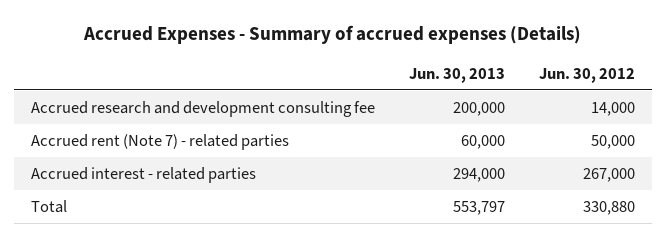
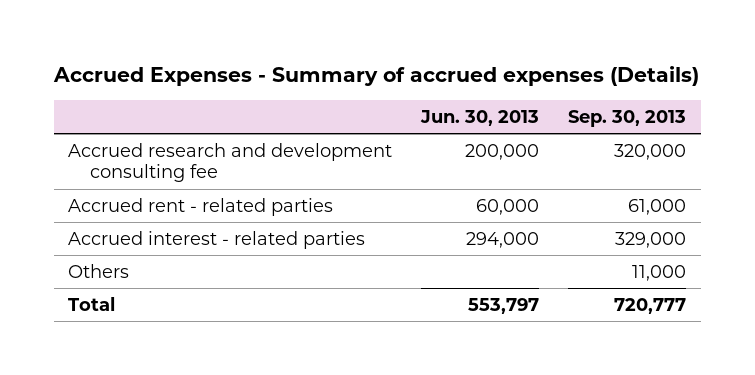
- | Jun. 30, 2013 | Jun. 30, 2012
+ | Jun. 30, 2013 | Sep. 30, 2013
- Accrued rent (Note 7) - related parties | 60,000 | 50,000
+ Accrued rent - related parties | 60,000 | 61,000
+ Others | | 11,000

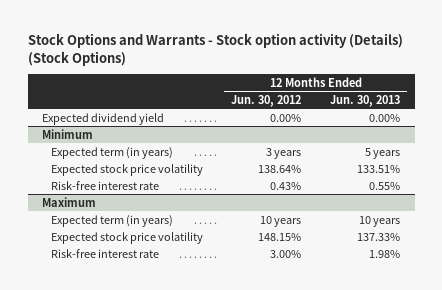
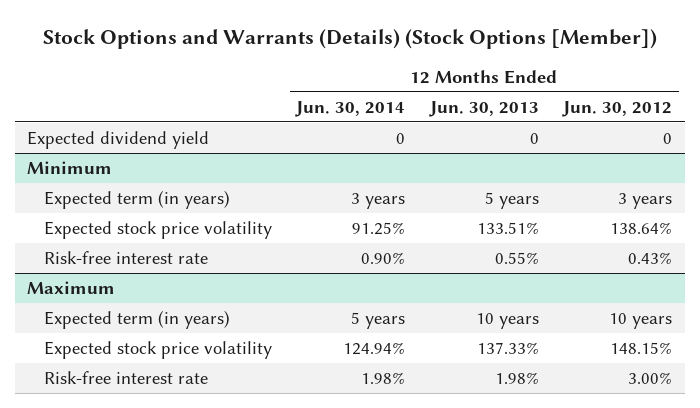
- Stock Options and Warrants - Stock option activity (Details) (Stock Options)
+ Stock Options and Warrants (Details) (Stock Options [Member])
- | 12 Months Ended Jun. 30, 2012 | 12 Months Ended Jun. 30, 2013
+ | 12 Months Ended Jun. 30, 2014 | 12 Months Ended Jun. 30, 2013 | 12 Months Ended Jun. 30, 2012
- Expected dividend yield | 0.00% | 0.00%
+ Expected dividend yield | 0 | 0 | 0

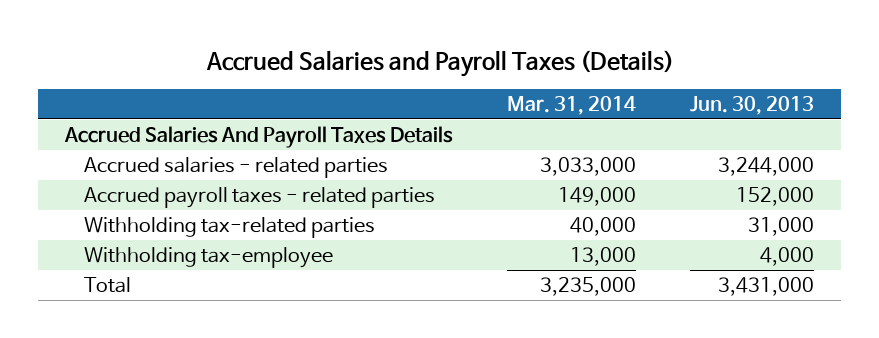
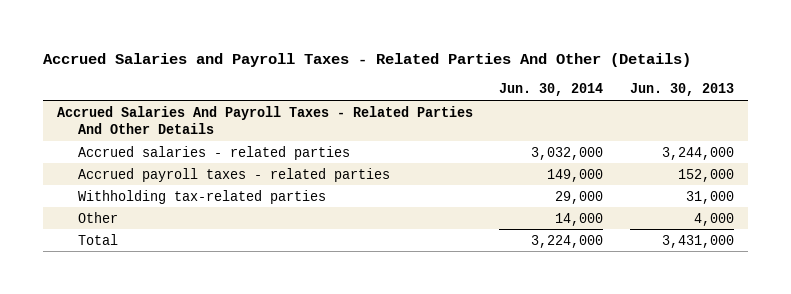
- Accrued Salaries and Payroll Taxes (Details)
+ Accrued Salaries and Payroll Taxes - Related Parties And Other (Details)
- | Mar. 31, 2014 | Jun. 30, 2013
+ | Jun. 30, 2014 | Jun. 30, 2013
- Accrued Salaries And Payroll Taxes Details
+ Accrued Salaries And Payroll Taxes - Related Parties And Other Details
- Withholding tax-employee | 13,000 | 4,000
+ Other | 14,000 | 4,000

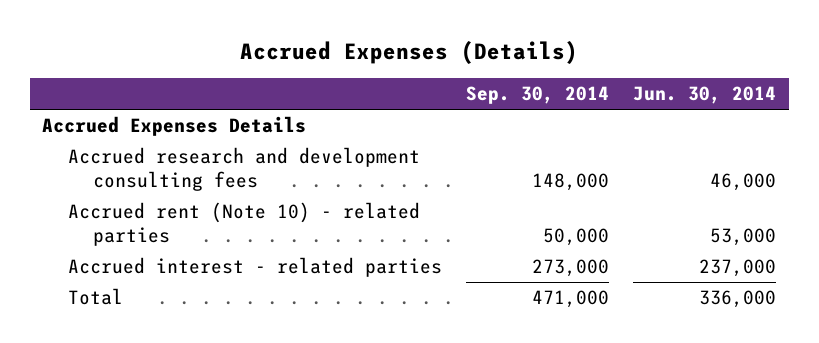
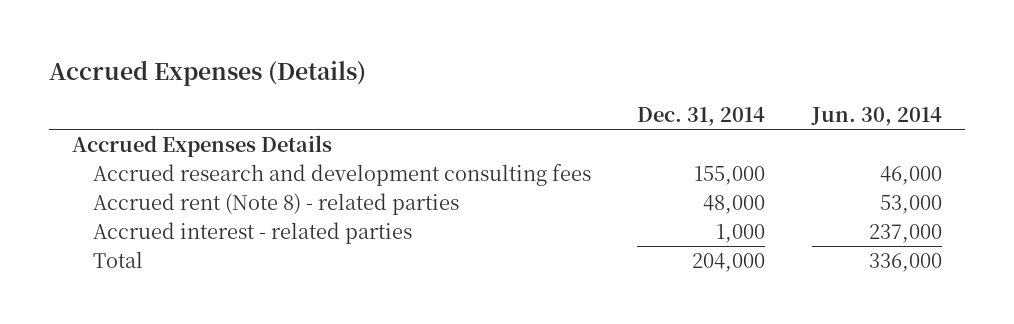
- | Sep. 30, 2014 | Jun. 30, 2014
+ | Dec. 31, 2014 | Jun. 30, 2014
- Accrued rent (Note 10) - related parties | 50,000 | 53,000
+ Accrued rent (Note 8) - related parties | 48,000 | 53,000

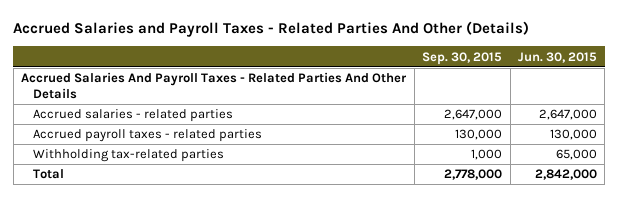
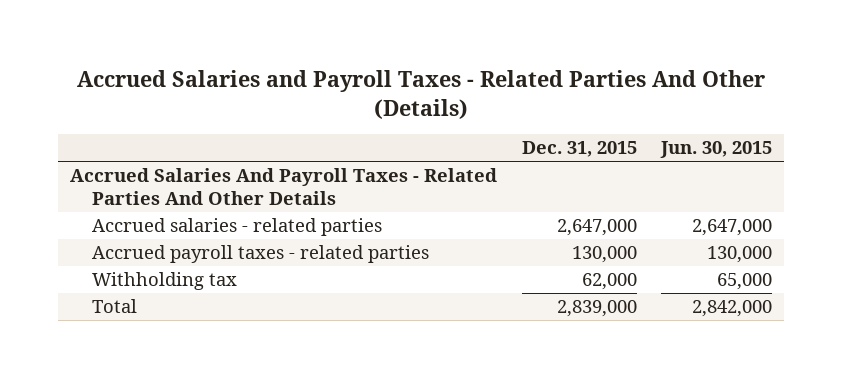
- | Sep. 30, 2015 | Jun. 30, 2015
+ | Dec. 31, 2015 | Jun. 30, 2015
- Withholding tax-related parties | 1,000 | 65,000
+ Withholding tax | 62,000 | 65,000

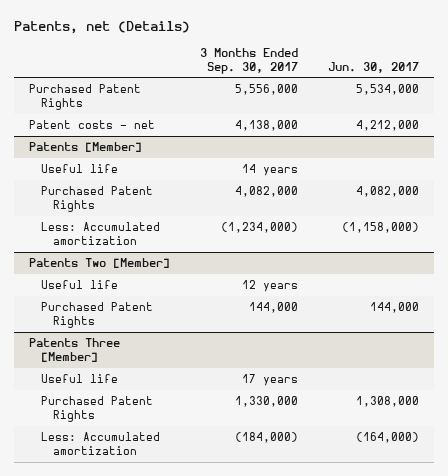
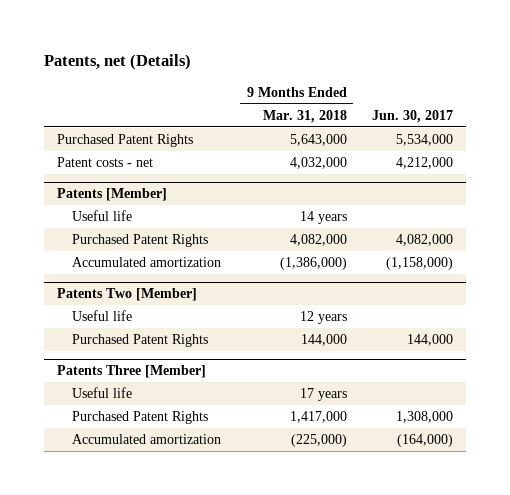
- | 3 Months Ended Sep. 30, 2017 | Jun. 30, 2017
+ | 9 Months Ended Mar. 31, 2018 | Jun. 30, 2017
@ Patents [Member]
- Less: Accumulated amortization | (1,234,000) | (1,158,000)
+ Accumulated amortization | (1,386,000) | (1,158,000)
@ Patents Three [Member]
- Less: Accumulated amortization | (184,000) | (164,000)
+ Accumulated amortization | (225,000) | (164,000)

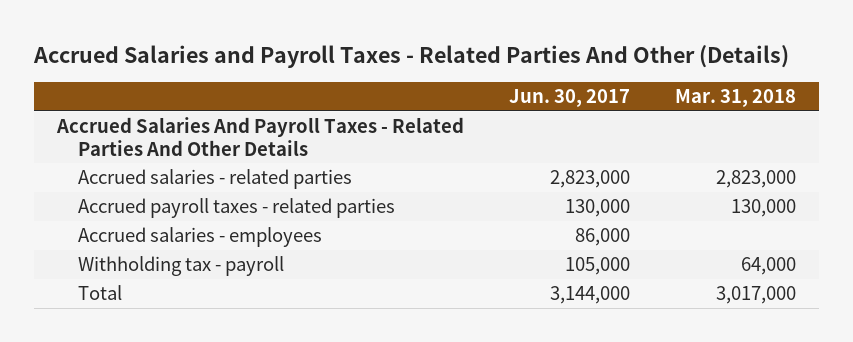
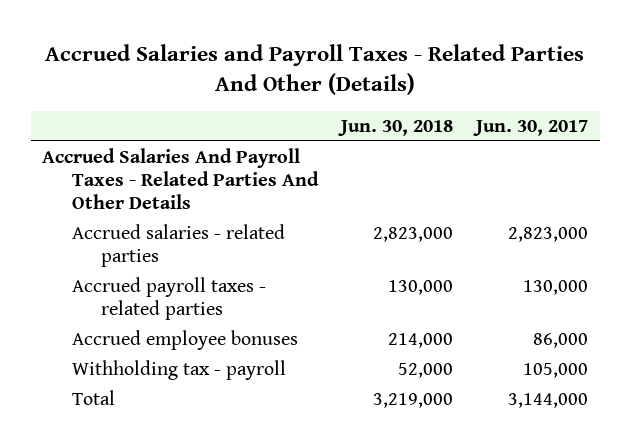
- | Jun. 30, 2017 | Mar. 31, 2018
+ | Jun. 30, 2018 | Jun. 30, 2017
- Accrued salaries - employees | 86,000 |
+ Accrued employee bonuses | 214,000 | 86,000

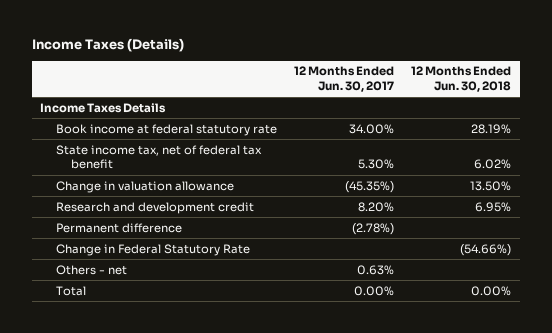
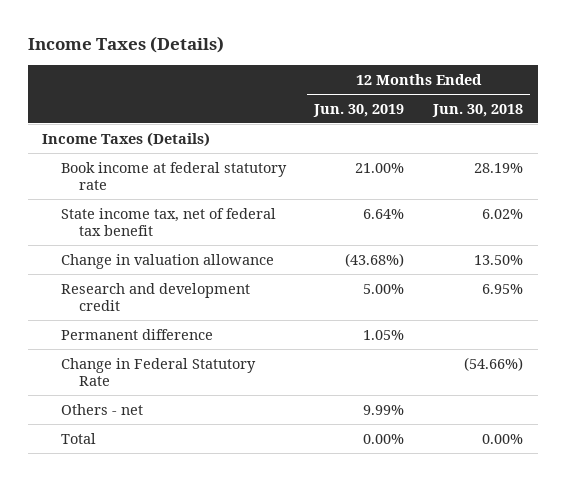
- | 12 Months Ended Jun. 30, 2017 | 12 Months Ended Jun. 30, 2018
+ | 12 Months Ended Jun. 30, 2019 | 12 Months Ended Jun. 30, 2018
- Income Taxes Details
+ Income Taxes (Details)

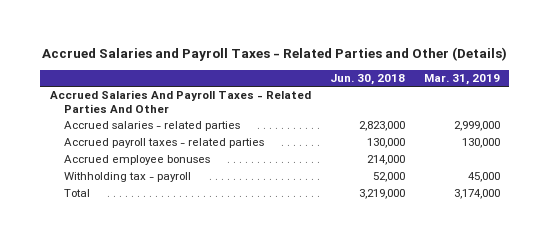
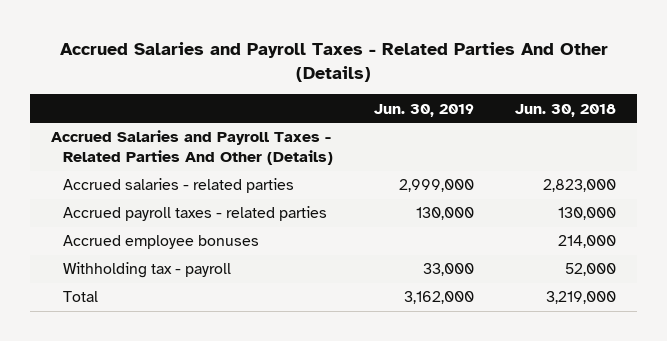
- Accrued Salaries and Payroll Taxes - Related Parties and Other (Details)
+ Accrued Salaries and Payroll Taxes - Related Parties And Other (Details)
- | Jun. 30, 2018 | Mar. 31, 2019
+ | Jun. 30, 2019 | Jun. 30, 2018
- Accrued Salaries And Payroll Taxes - Related Parties And Other
+ Accrued Salaries and Payroll Taxes - Related Parties And Other (Details)

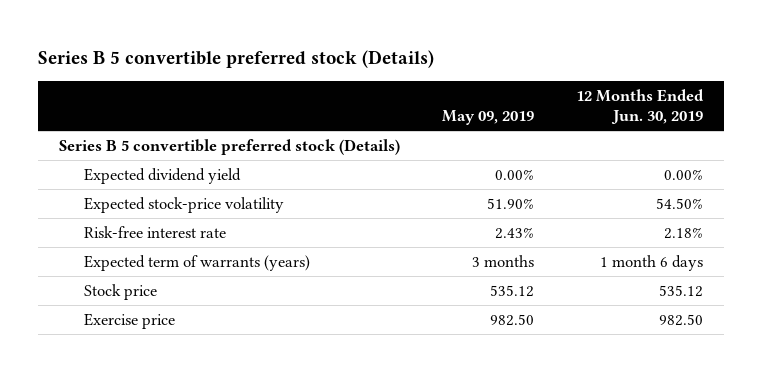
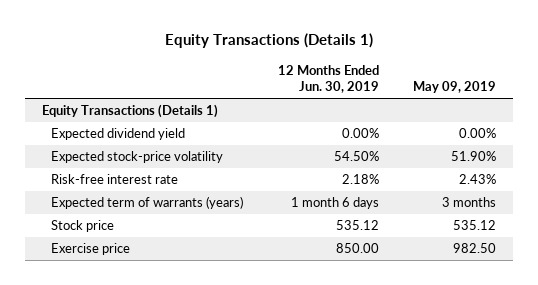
- Series B 5 convertible preferred stock (Details)
+ Equity Transactions (Details 1)
- | May 09, 2019 | 12 Months Ended Jun. 30, 2019
+ | 12 Months Ended Jun. 30, 2019 | May 09, 2019
- Series B 5 convertible preferred stock (Details)
+ Equity Transactions (Details 1)
- Exercise price | 982.50 | 982.50
+ Exercise price | 850.00 | 982.50

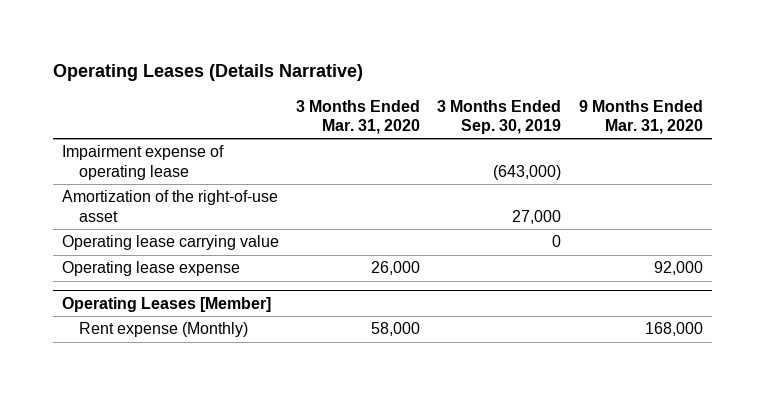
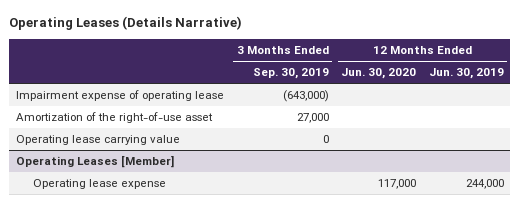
- | 3 Months Ended Mar. 31, 2020 | 3 Months Ended Sep. 30, 2019 | 9 Months Ended Mar. 31, 2020
+ | 3 Months Ended Sep. 30, 2019 | 12 Months Ended Jun. 30, 2020 | 12 Months Ended Jun. 30, 2019
- Operating lease expense | 26,000 | | 92,000
@ Operating Leases [Member]
- Rent expense (Monthly) | 58,000 | | 168,000
+ Operating lease expense | | 117,000 | 244,000

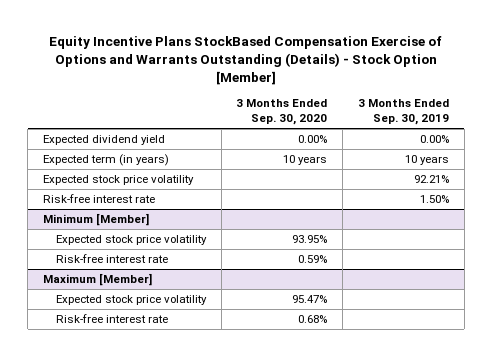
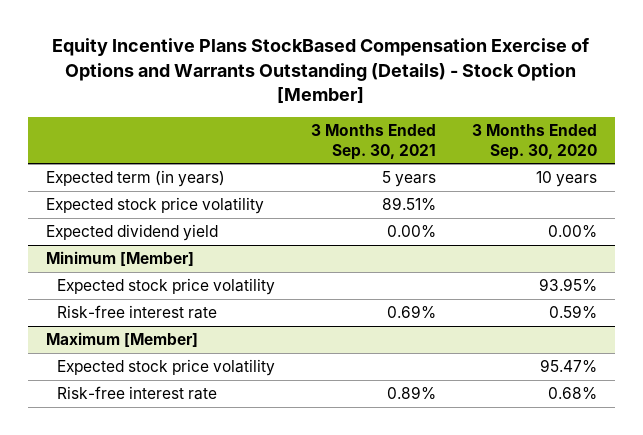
- | 3 Months Ended Sep. 30, 2020 | 3 Months Ended Sep. 30, 2019
+ | 3 Months Ended Sep. 30, 2021 | 3 Months Ended Sep. 30, 2020
- Risk-free interest rate | | 1.50%
moved down: Expected dividend yield | 0.00% | 0.00%

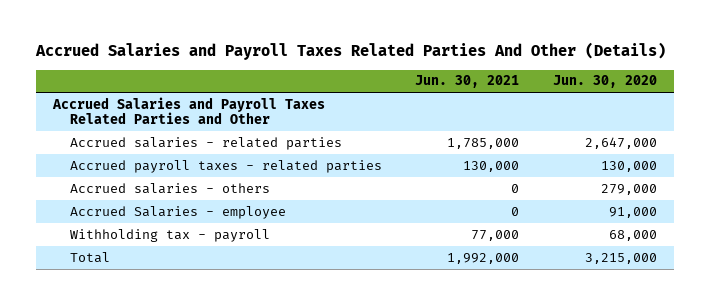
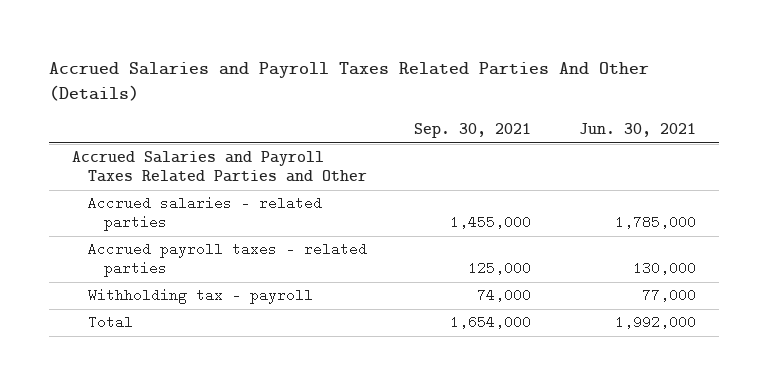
- | Jun. 30, 2021 | Jun. 30, 2020
+ | Sep. 30, 2021 | Jun. 30, 2021
- Accrued salaries - others | 0 | 279,000
- Accrued Salaries - employee | 0 | 91,000

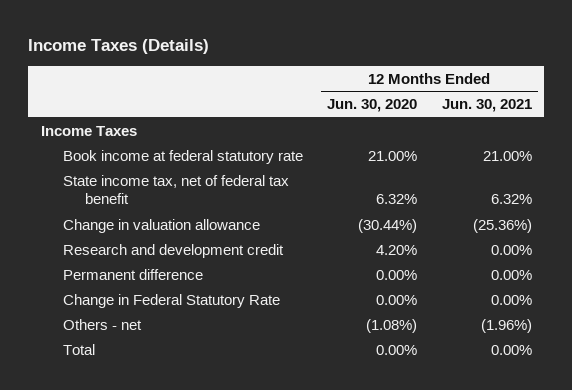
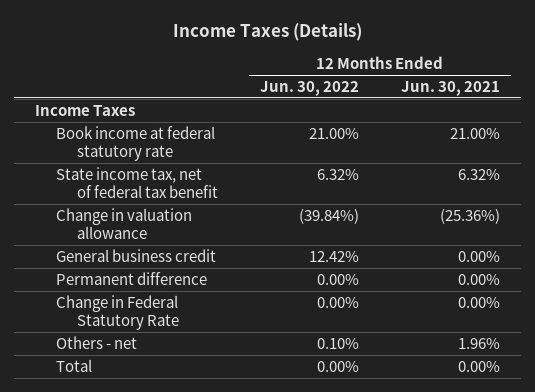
- | 12 Months Ended Jun. 30, 2020 | 12 Months Ended Jun. 30, 2021
+ | 12 Months Ended Jun. 30, 2022 | 12 Months Ended Jun. 30, 2021
- Research and development credit | 4.20% | 0.00%
+ General business credit | 12.42% | 0.00%
- Others - net | (1.08%) | (1.96%)
+ Others - net | 0.10% | 1.96%

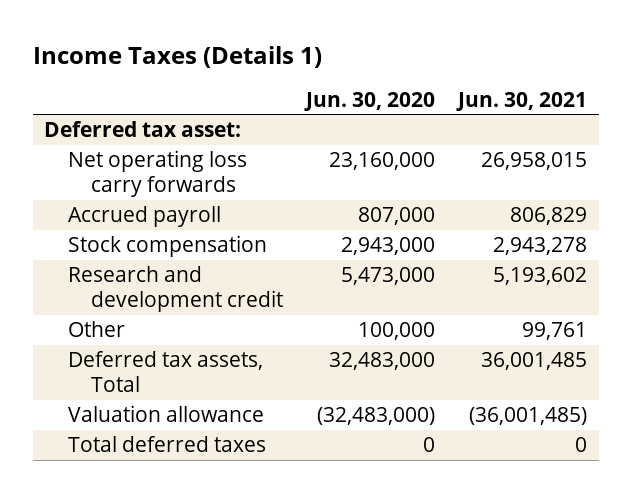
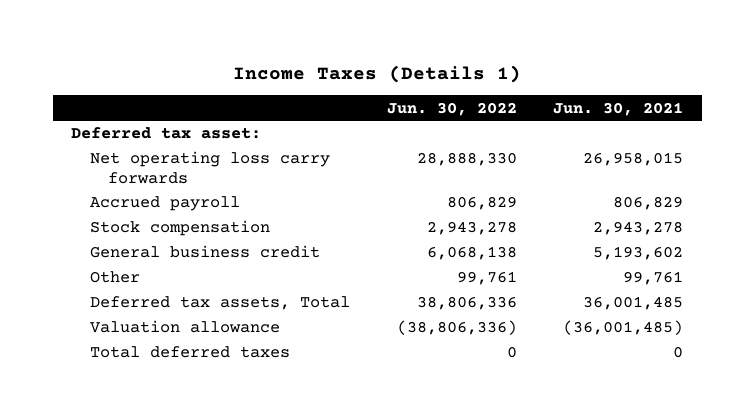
- | Jun. 30, 2020 | Jun. 30, 2021
+ | Jun. 30, 2022 | Jun. 30, 2021
- Research and development credit | 5,473,000 | 5,193,602
+ General business credit | 6,068,138 | 5,193,602

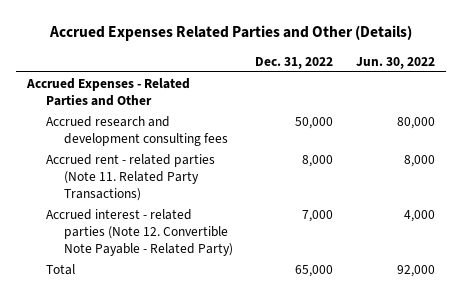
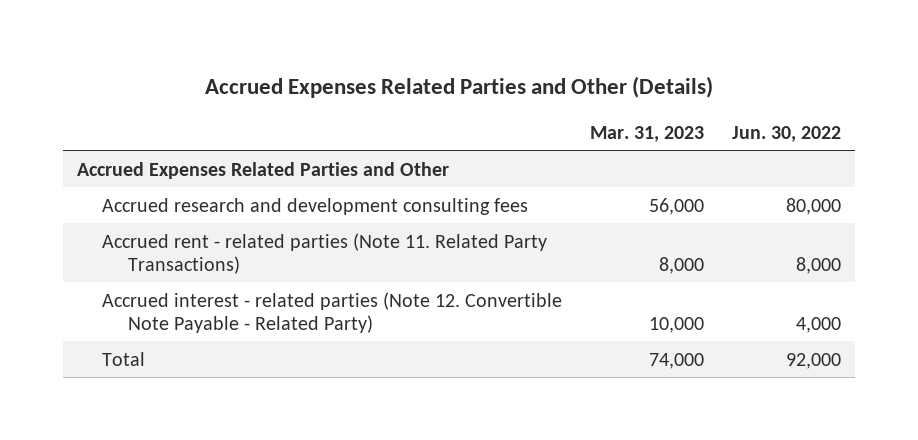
- | Dec. 31, 2022 | Jun. 30, 2022
+ | Mar. 31, 2023 | Jun. 30, 2022
- Accrued Expenses - Related Parties and Other
+ Accrued Expenses Related Parties and Other

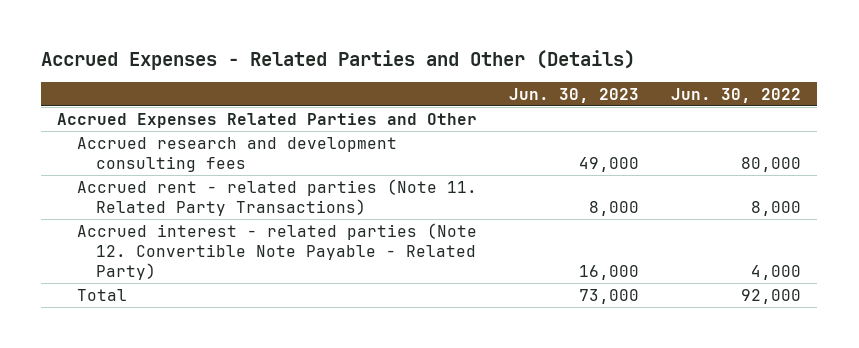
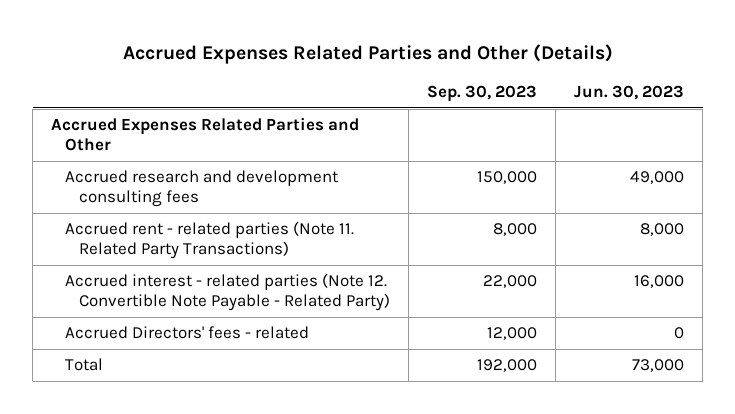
- Accrued Expenses - Related Parties and Other (Details)
+ Accrued Expenses Related Parties and Other (Details)
- | Jun. 30, 2023 | Jun. 30, 2022
+ | Sep. 30, 2023 | Jun. 30, 2023
+ Accrued Directors' fees - related | 12,000 | 0

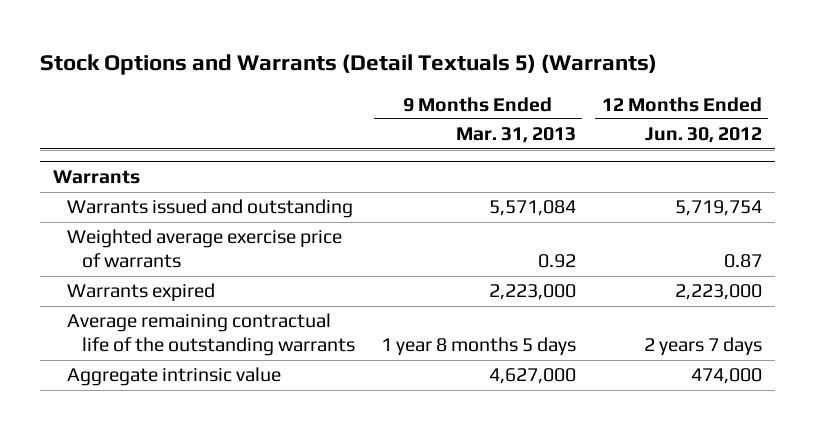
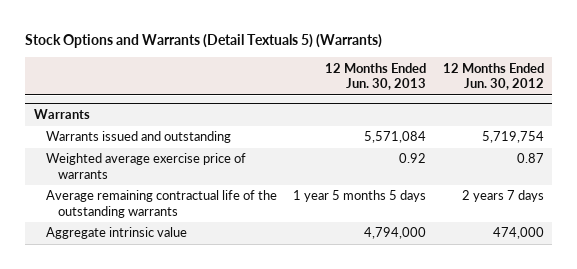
- | 9 Months Ended Mar. 31, 2013 | 12 Months Ended Jun. 30, 2012
+ | 12 Months Ended Jun. 30, 2013 | 12 Months Ended Jun. 30, 2012
@ Warrants
- Warrants expired | 2,223,000 | 2,223,000

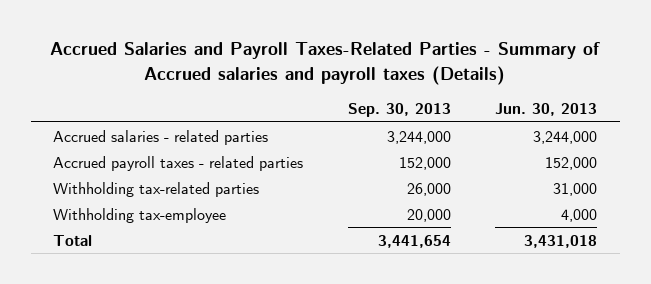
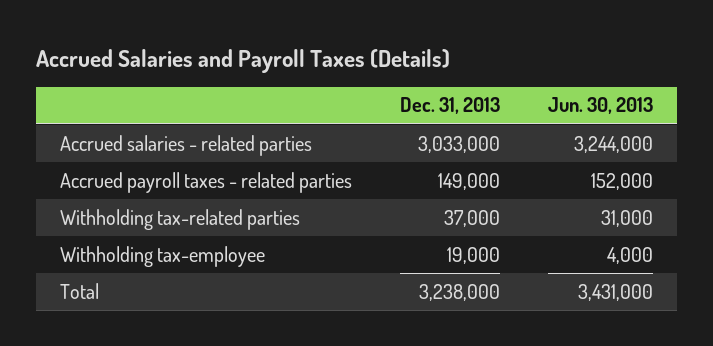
- Accrued Salaries and Payroll Taxes-Related Parties - Summary of Accrued salaries and payroll taxes (Details)
+ Accrued Salaries and Payroll Taxes (Details)
- | Sep. 30, 2013 | Jun. 30, 2013
+ | Dec. 31, 2013 | Jun. 30, 2013
- Total | 3,441,654 | 3,431,018
+ Total | 3,238,000 | 3,431,000

